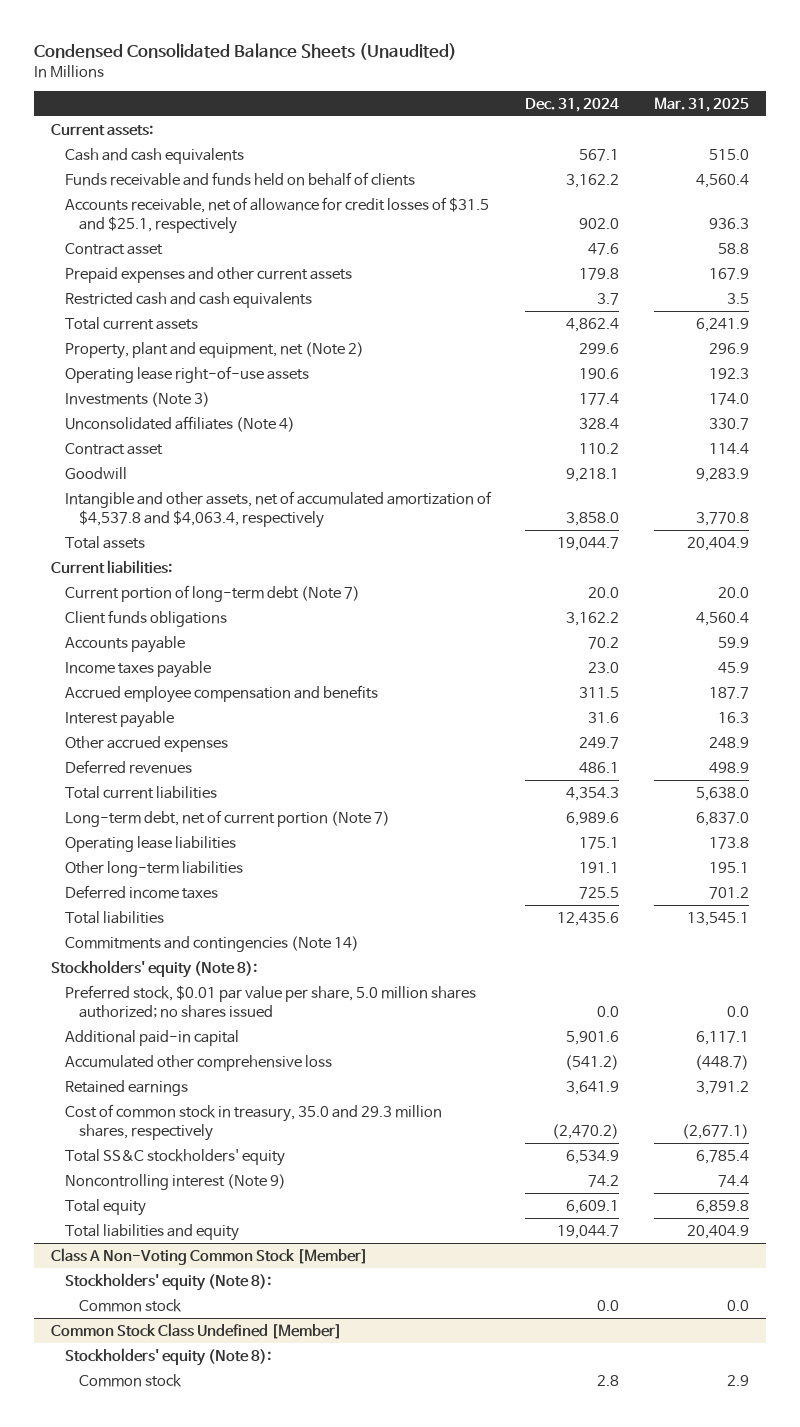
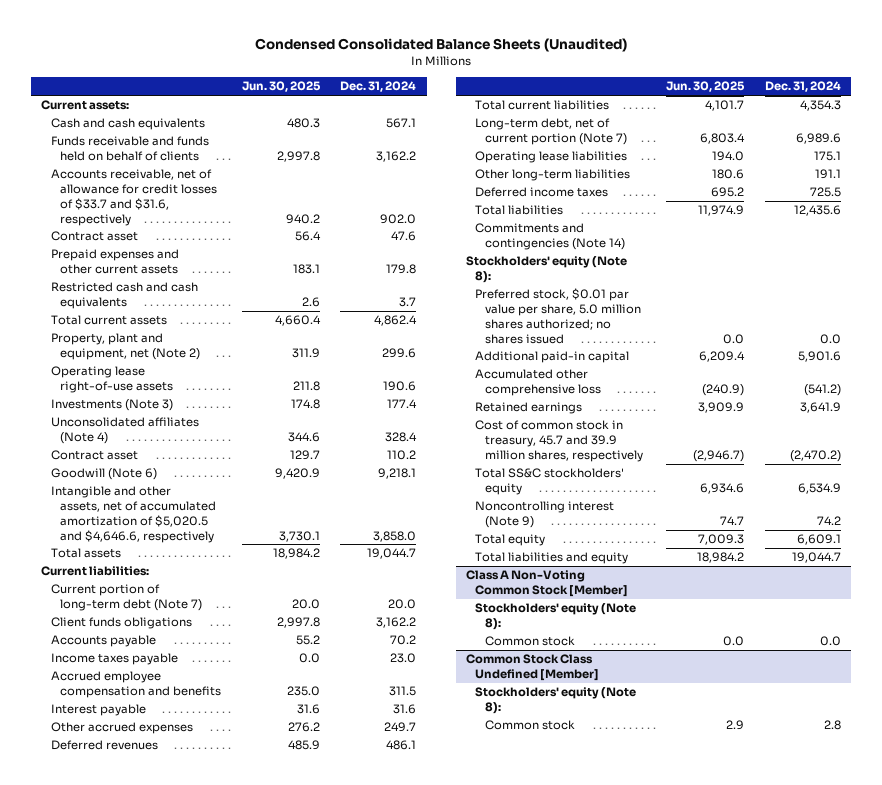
- | Dec. 31, 2024 | Mar. 31, 2025
+ | Jun. 30, 2025 | Dec. 31, 2024
- Accounts receivable, net of allowance for credit losses of $31.5 and $25.1, respectively | 902.0 | 936.3
+ Accounts receivable, net of allowance for credit losses of $33.7 and $31.6, respectively | 940.2 | 902.0
- Goodwill | 9,218.1 | 9,283.9
- Intangible and other assets, net of accumulated amortization of $4,537.8 and $4,063.4, respectively | 3,858.0 | 3,770.8
+ Goodwill (Note 6) | 9,420.9 | 9,218.1
+ Intangible and other assets, net of accumulated amortization of $5,020.5 and $4,646.6, respectively | 3,730.1 | 3,858.0
- Cost of common stock in treasury, 35.0 and 29.3 million shares, respectively | (2,470.2) | (2,677.1)
+ Cost of common stock in treasury, 45.7 and 39.9 million shares, respectively | (2,946.7) | (2,470.2)

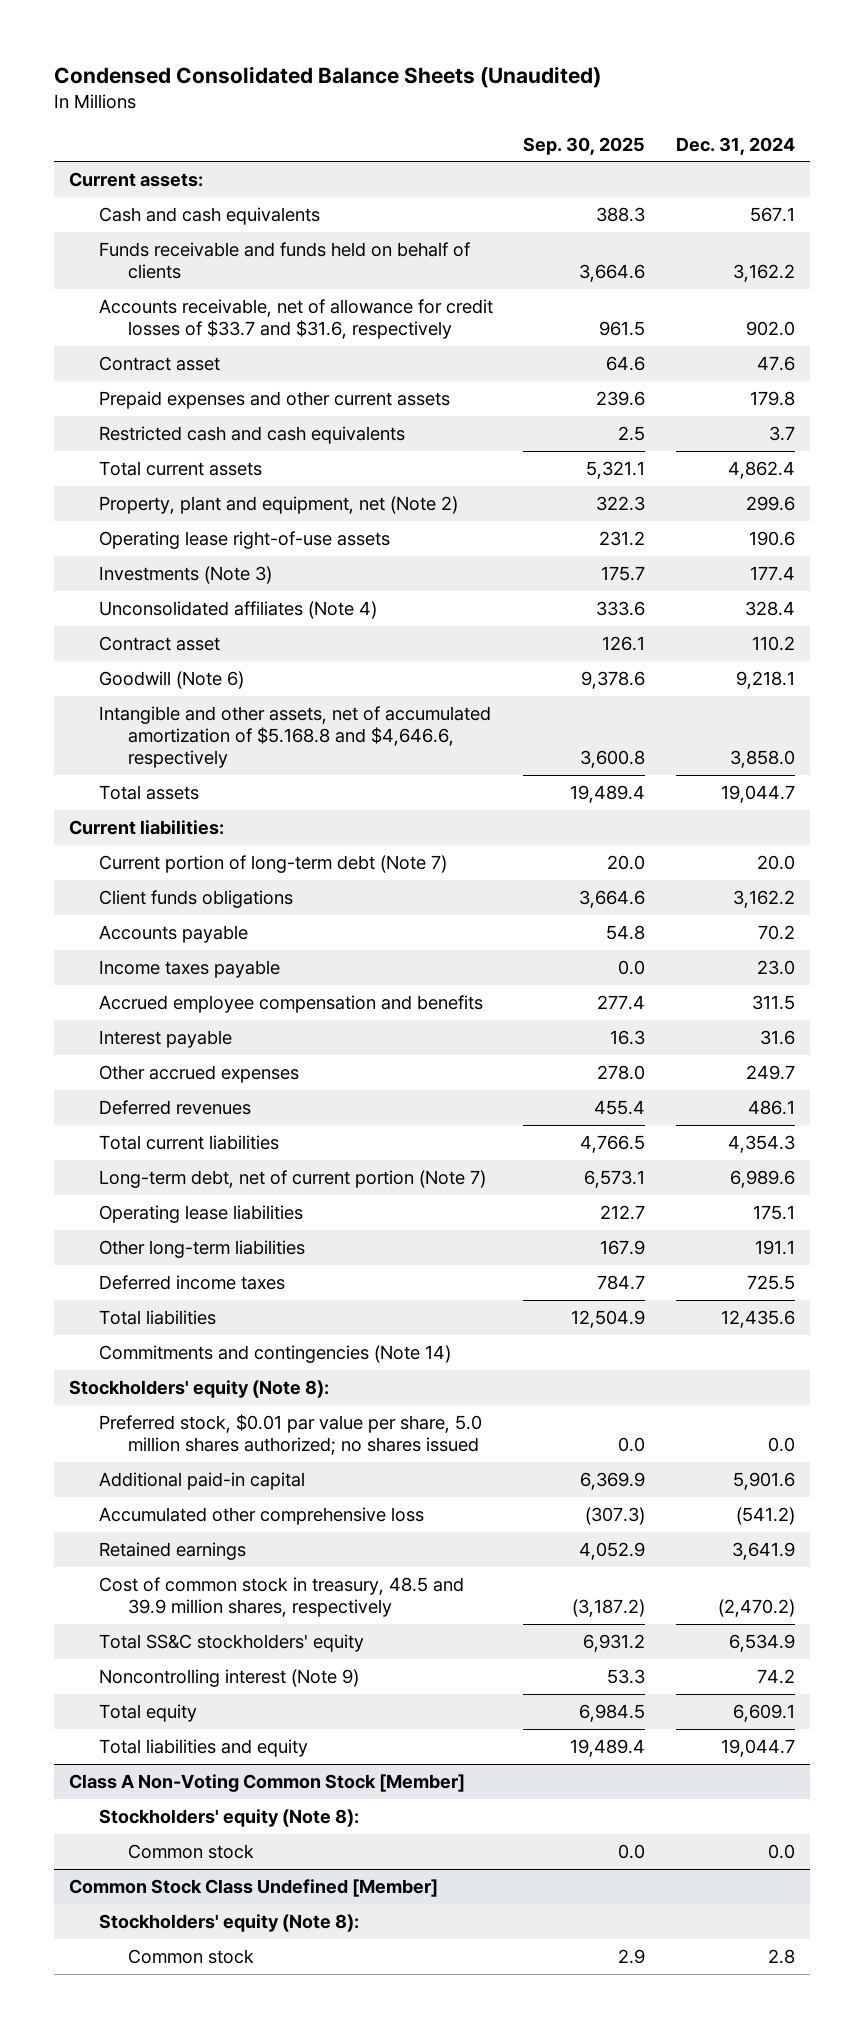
- | Jun. 30, 2025 | Dec. 31, 2024
+ | Sep. 30, 2025 | Dec. 31, 2024
- Intangible and other assets, net of accumulated amortization of $5,020.5 and $4,646.6, respectively | 3,730.1 | 3,858.0
+ Intangible and other assets, net of accumulated amortization of $5.168.8 and $4,646.6, respectively | 3,600.8 | 3,858.0
- Cost of common stock in treasury, 45.7 and 39.9 million shares, respectively | (2,946.7) | (2,470.2)
+ Cost of common stock in treasury, 48.5 and 39.9 million shares, respectively | (3,187.2) | (2,470.2)

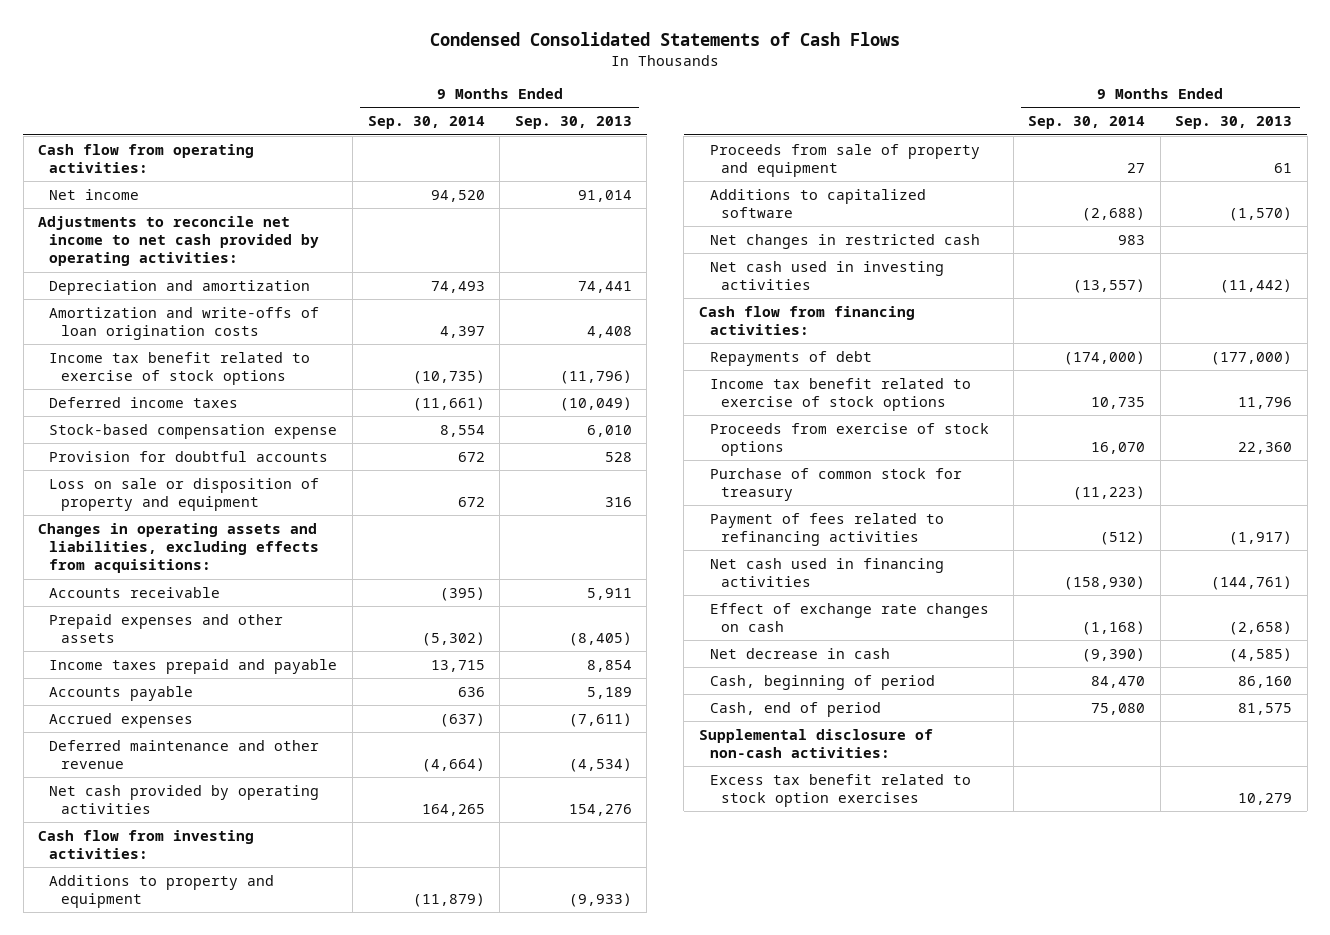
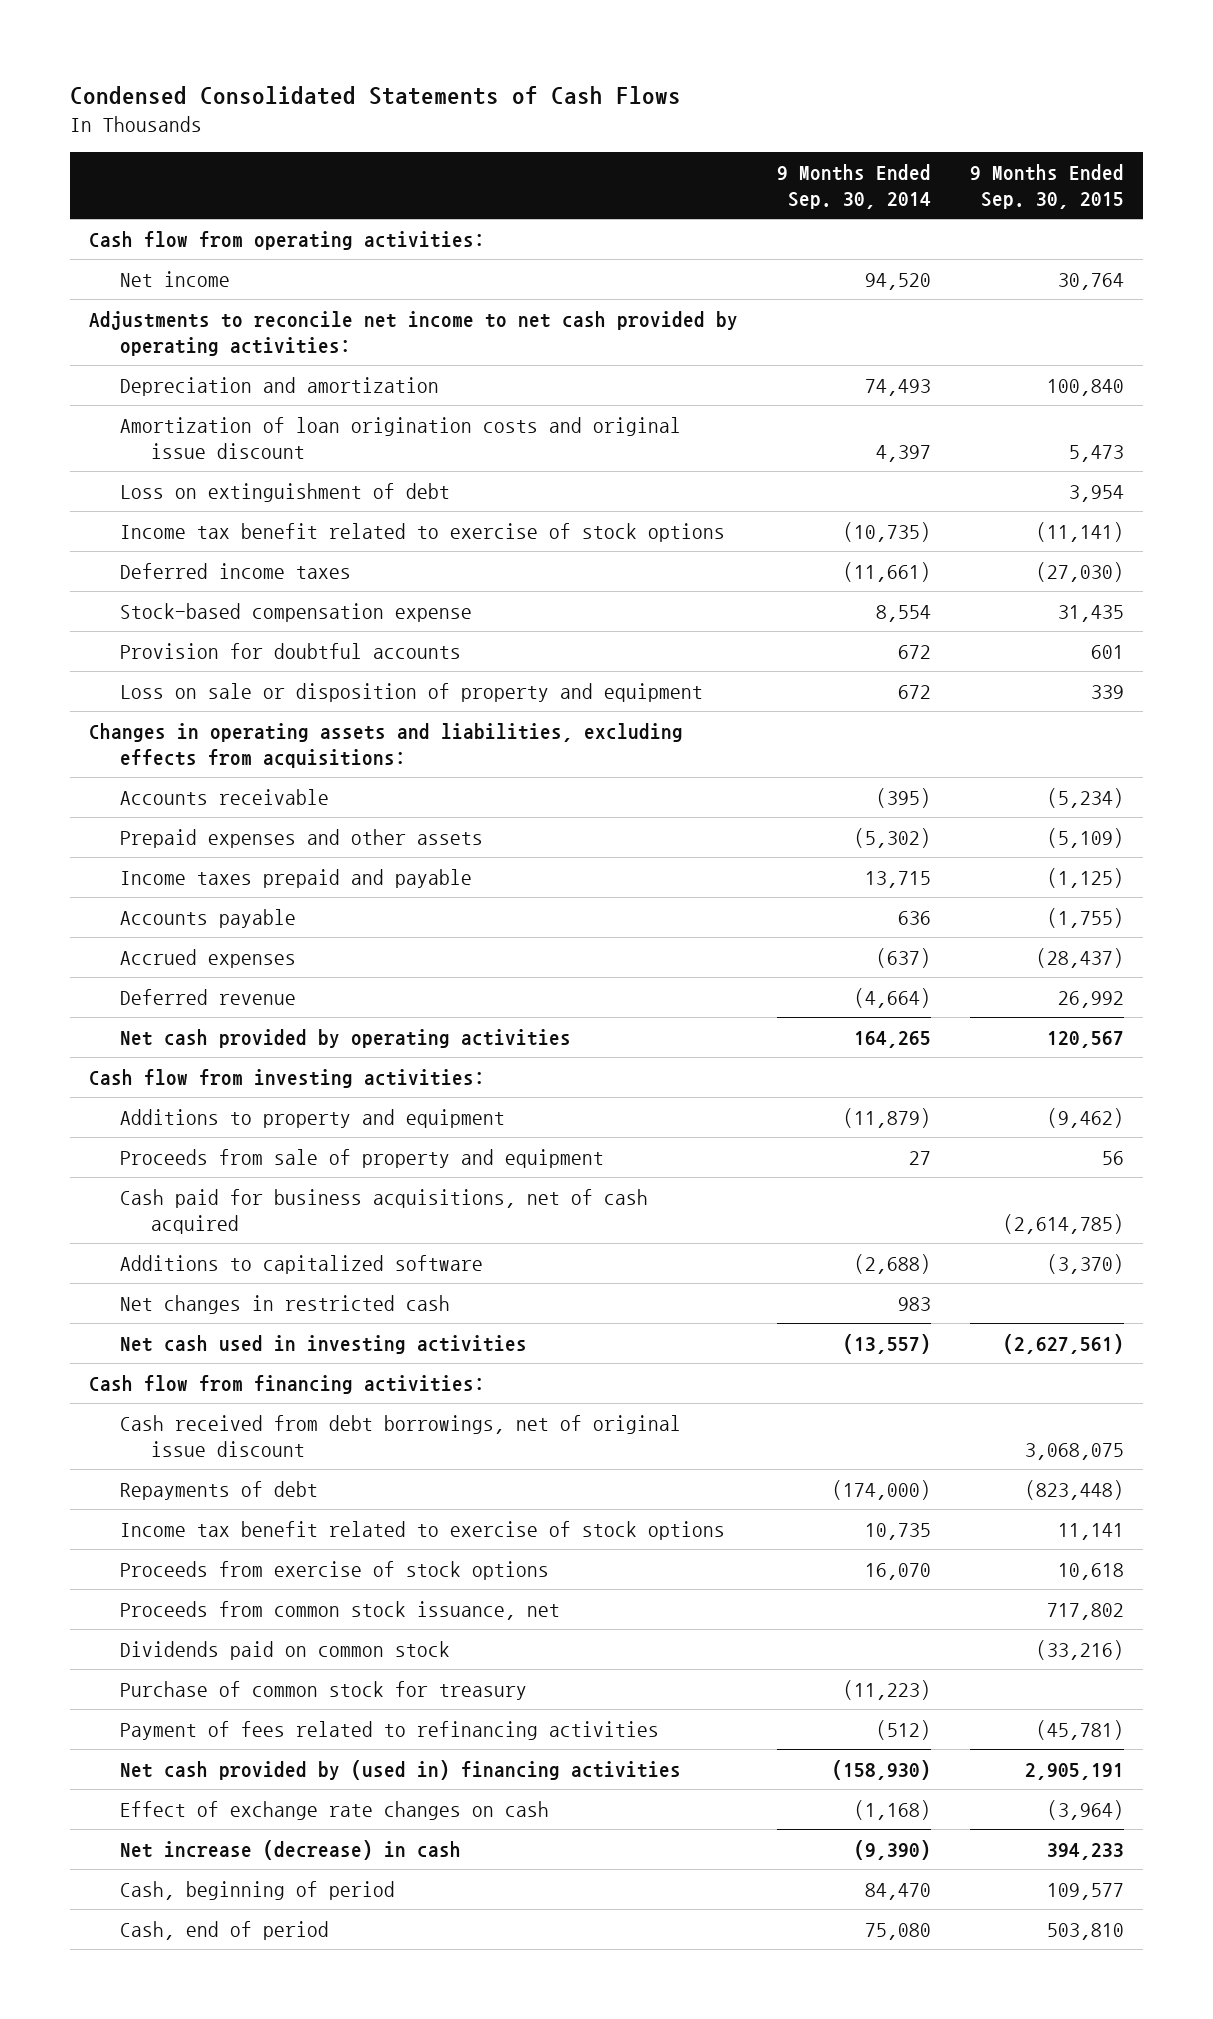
- | 9 Months Ended Sep. 30, 2014 | 9 Months Ended Sep. 30, 2013
+ | 9 Months Ended Sep. 30, 2014 | 9 Months Ended Sep. 30, 2015
- Amortization and write-offs of loan origination costs | 4,397 | 4,408
+ Amortization of loan origination costs and original issue discount | 4,397 | 5,473
+ Loss on extinguishment of debt | | 3,954
- Deferred maintenance and other revenue | (4,664) | (4,534)
+ Deferred revenue | (4,664) | 26,992
+ Cash paid for business acquisitions, net of cash acquired | | (2,614,785)
+ Cash received from debt borrowings, net of original issue discount | | 3,068,075
+ Proceeds from common stock issuance, net | | 717,802
+ Dividends paid on common stock | | (33,216)
- Net cash used in financing activities | (158,930) | (144,761)
+ Net cash provided by (used in) financing activities | (158,930) | 2,905,191
- Net decrease in cash | (9,390) | (4,585)
+ Net increase (decrease) in cash | (9,390) | 394,233
- Supplemental disclosure of non-cash activities:
- Excess tax benefit related to stock option exercises | | 10,279

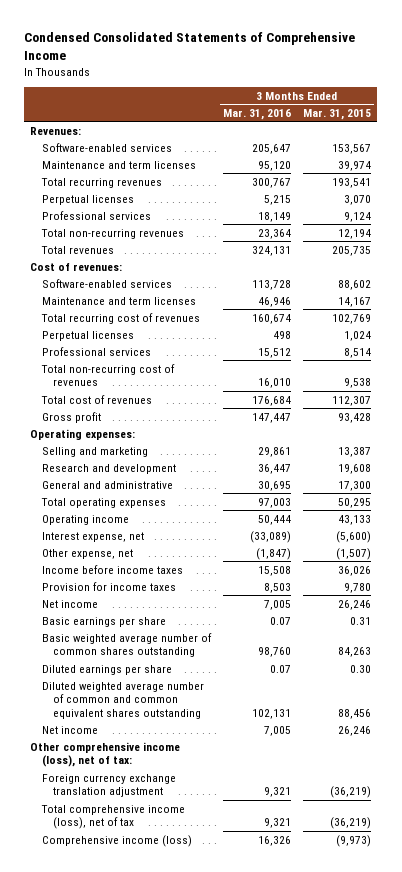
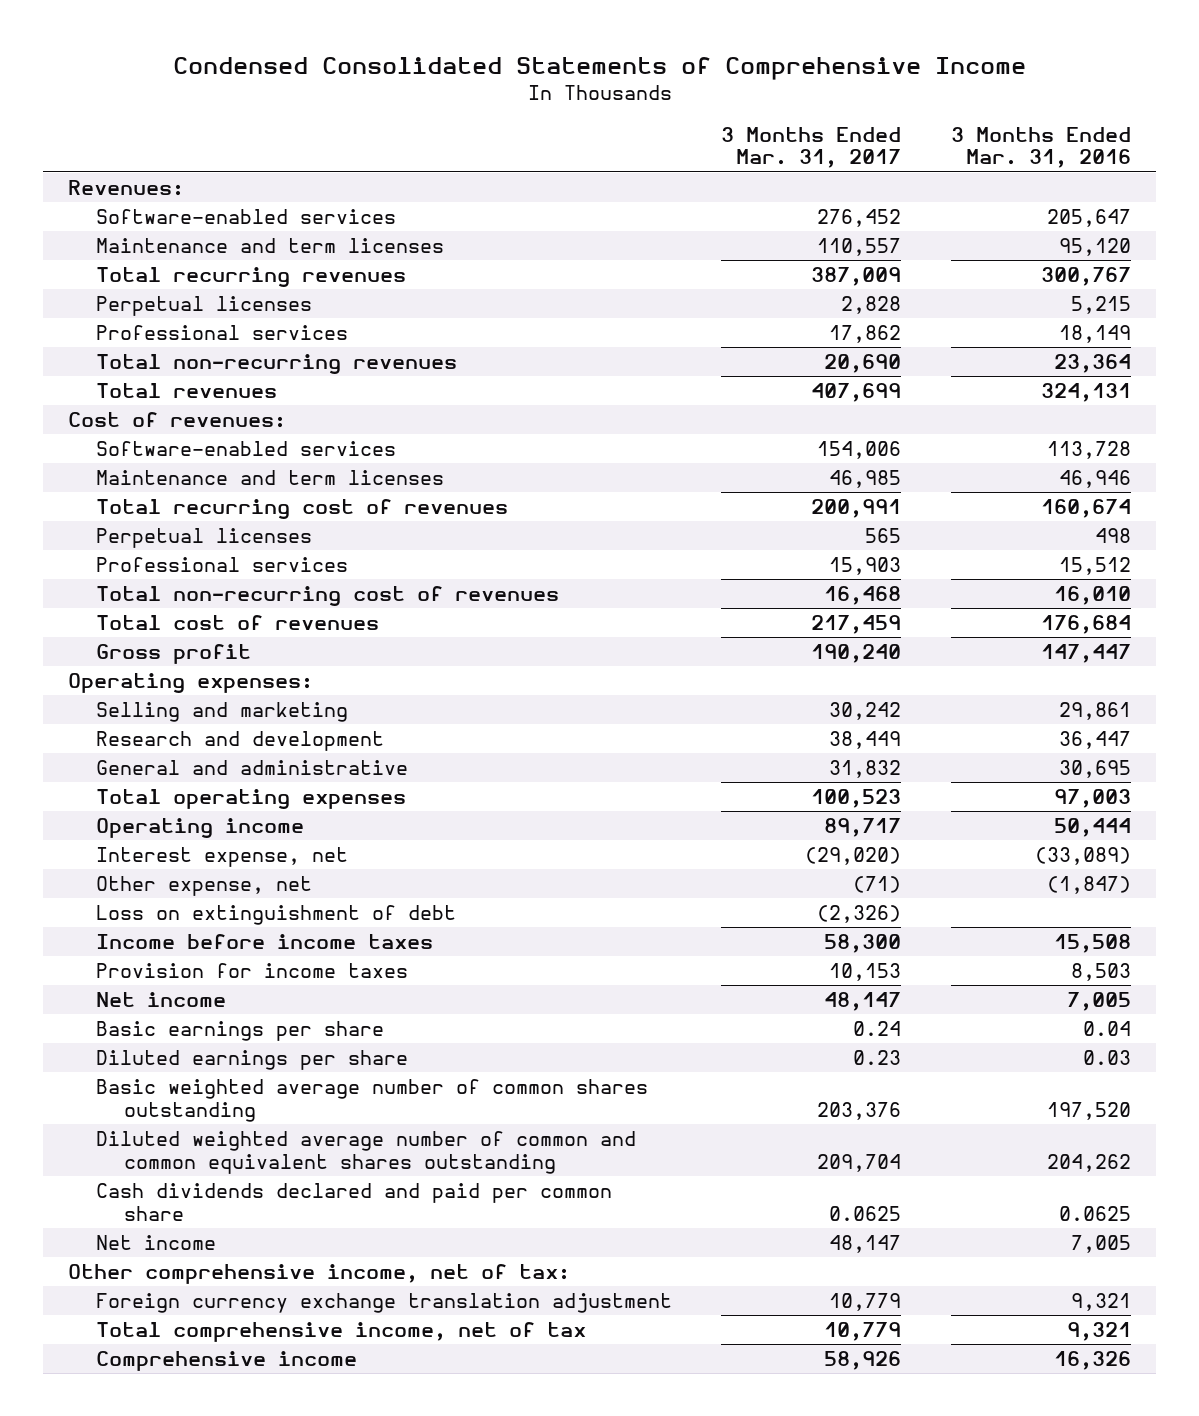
- | 3 Months Ended Mar. 31, 2016 | 3 Months Ended Mar. 31, 2015
+ | 3 Months Ended Mar. 31, 2017 | 3 Months Ended Mar. 31, 2016
+ Loss on extinguishment of debt | (2,326) |
- Basic earnings per share | 0.07 | 0.31
- Basic weighted average number of common shares outstanding | 98,760 | 84,263
- Diluted earnings per share | 0.07 | 0.30
- Diluted weighted average number of common and common equivalent shares outstanding | 102,131 | 88,456
+ Basic earnings per share | 0.24 | 0.04
+ Diluted earnings per share | 0.23 | 0.03
+ Basic weighted average number of common shares outstanding | 203,376 | 197,520
+ Diluted weighted average number of common and common equivalent shares outstanding | 209,704 | 204,262
+ Cash dividends declared and paid per common share | 0.0625 | 0.0625
- Other comprehensive income (loss), net of tax:
+ Other comprehensive income, net of tax:
- Total comprehensive income (loss), net of tax | 9,321 | (36,219)
- Comprehensive income (loss) | 16,326 | (9,973)
+ Total comprehensive income, net of tax | 10,779 | 9,321
+ Comprehensive income | 58,926 | 16,326

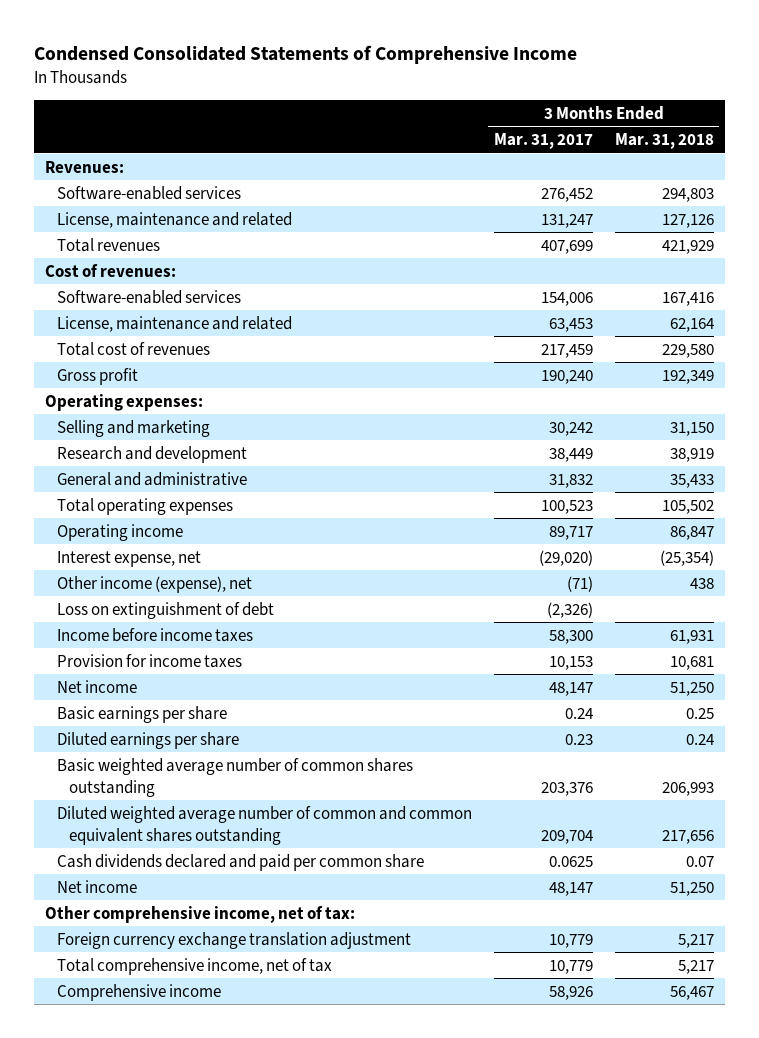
- | 3 Months Ended Mar. 31, 2017 | 3 Months Ended Mar. 31, 2016
+ | 3 Months Ended Mar. 31, 2017 | 3 Months Ended Mar. 31, 2018
- Maintenance and term licenses | 110,557 | 95,120
- Total recurring revenues | 387,009 | 300,767
- Perpetual licenses | 2,828 | 5,215
- Professional services | 17,862 | 18,149
- Total non-recurring revenues | 20,690 | 23,364
+ License, maintenance and related | 131,247 | 127,126
- Maintenance and term licenses | 46,985 | 46,946
- Total recurring cost of revenues | 200,991 | 160,674
- Perpetual licenses | 565 | 498
- Professional services | 15,903 | 15,512
- Total non-recurring cost of revenues | 16,468 | 16,010
+ License, maintenance and related | 63,453 | 62,164
- Other expense, net | (71) | (1,847)
+ Other income (expense), net | (71) | 438

